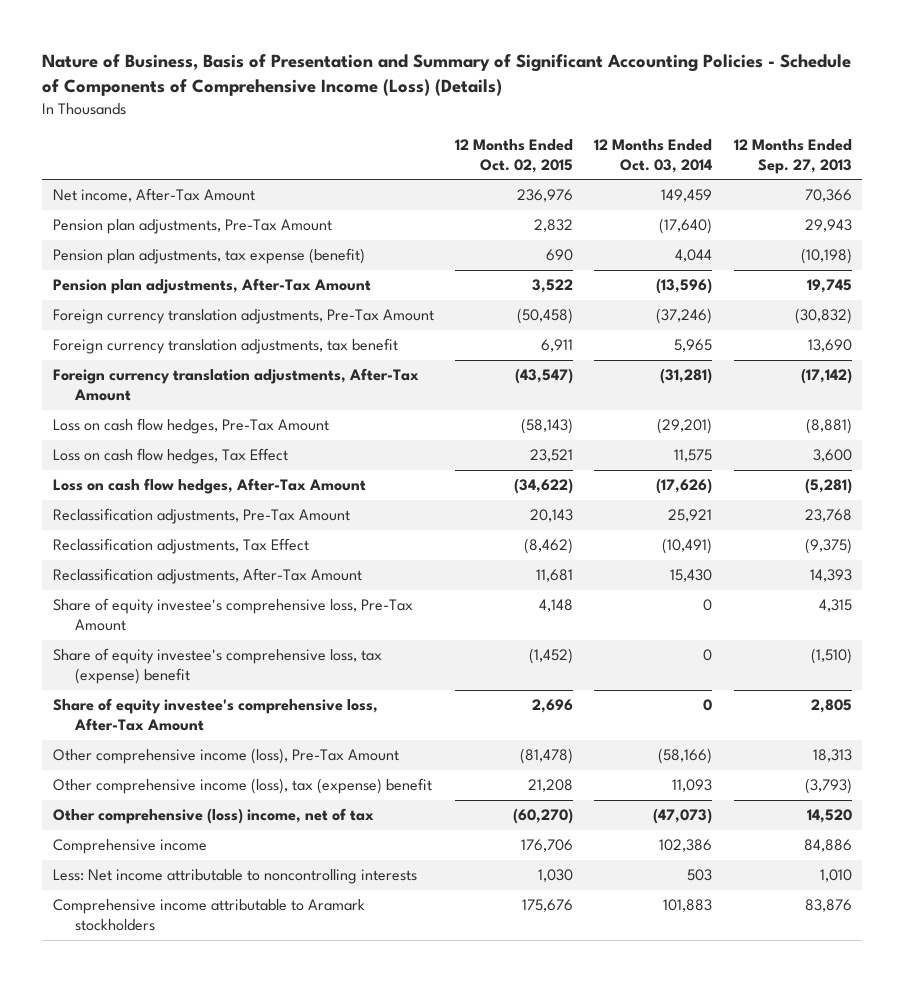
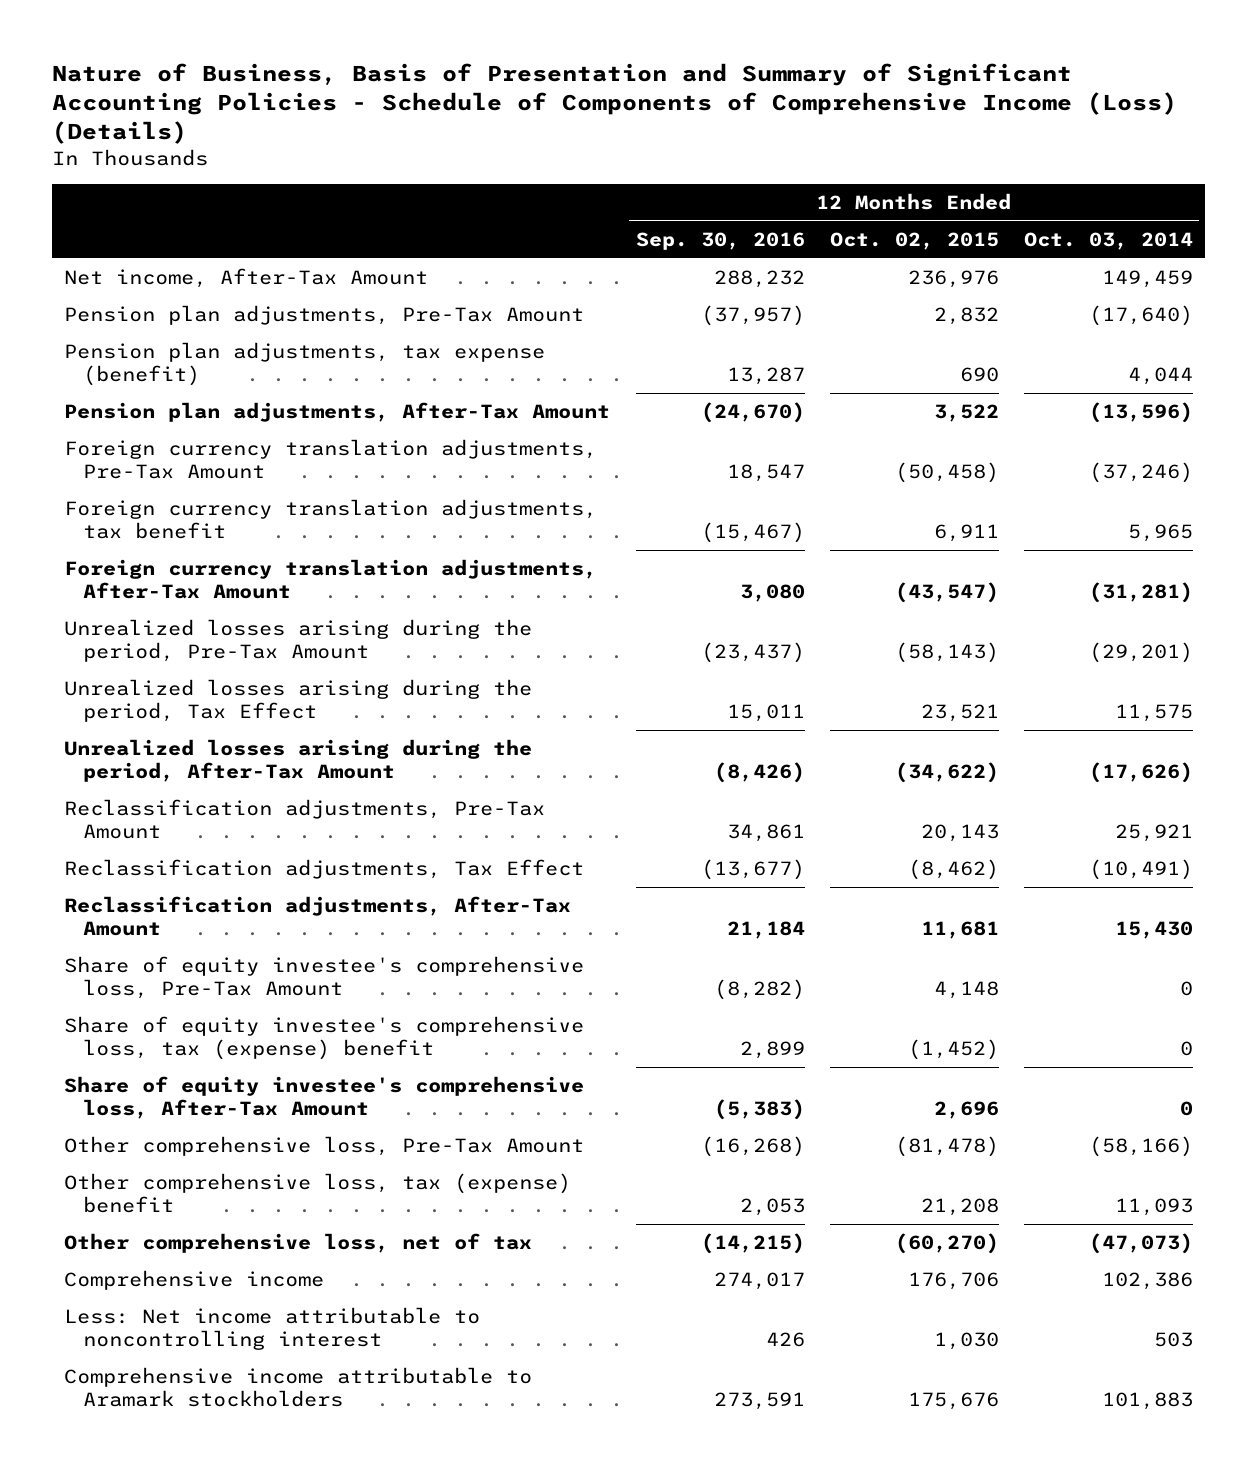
- | 12 Months Ended Oct. 02, 2015 | 12 Months Ended Oct. 03, 2014 | 12 Months Ended Sep. 27, 2013
+ | 12 Months Ended Sep. 30, 2016 | 12 Months Ended Oct. 02, 2015 | 12 Months Ended Oct. 03, 2014
- Loss on cash flow hedges, Pre-Tax Amount | (58,143) | (29,201) | (8,881)
- Loss on cash flow hedges, Tax Effect | 23,521 | 11,575 | 3,600
- Loss on cash flow hedges, After-Tax Amount | (34,622) | (17,626) | (5,281)
+ Unrealized losses arising during the period, Pre-Tax Amount | (23,437) | (58,143) | (29,201)
+ Unrealized losses arising during the period, Tax Effect | 15,011 | 23,521 | 11,575
+ Unrealized losses arising during the period, After-Tax Amount | (8,426) | (34,622) | (17,626)
- Other comprehensive income (loss), Pre-Tax Amount | (81,478) | (58,166) | 18,313
- Other comprehensive income (loss), tax (expense) benefit | 21,208 | 11,093 | (3,793)
- Other comprehensive (loss) income, net of tax | (60,270) | (47,073) | 14,520
+ Other comprehensive loss, Pre-Tax Amount | (16,268) | (81,478) | (58,166)
+ Other comprehensive loss, tax (expense) benefit | 2,053 | 21,208 | 11,093
+ Other comprehensive loss, net of tax | (14,215) | (60,270) | (47,073)
- Less: Net income attributable to noncontrolling interests | 1,030 | 503 | 1,010
+ Less: Net income attributable to noncontrolling interest | 426 | 1,030 | 503

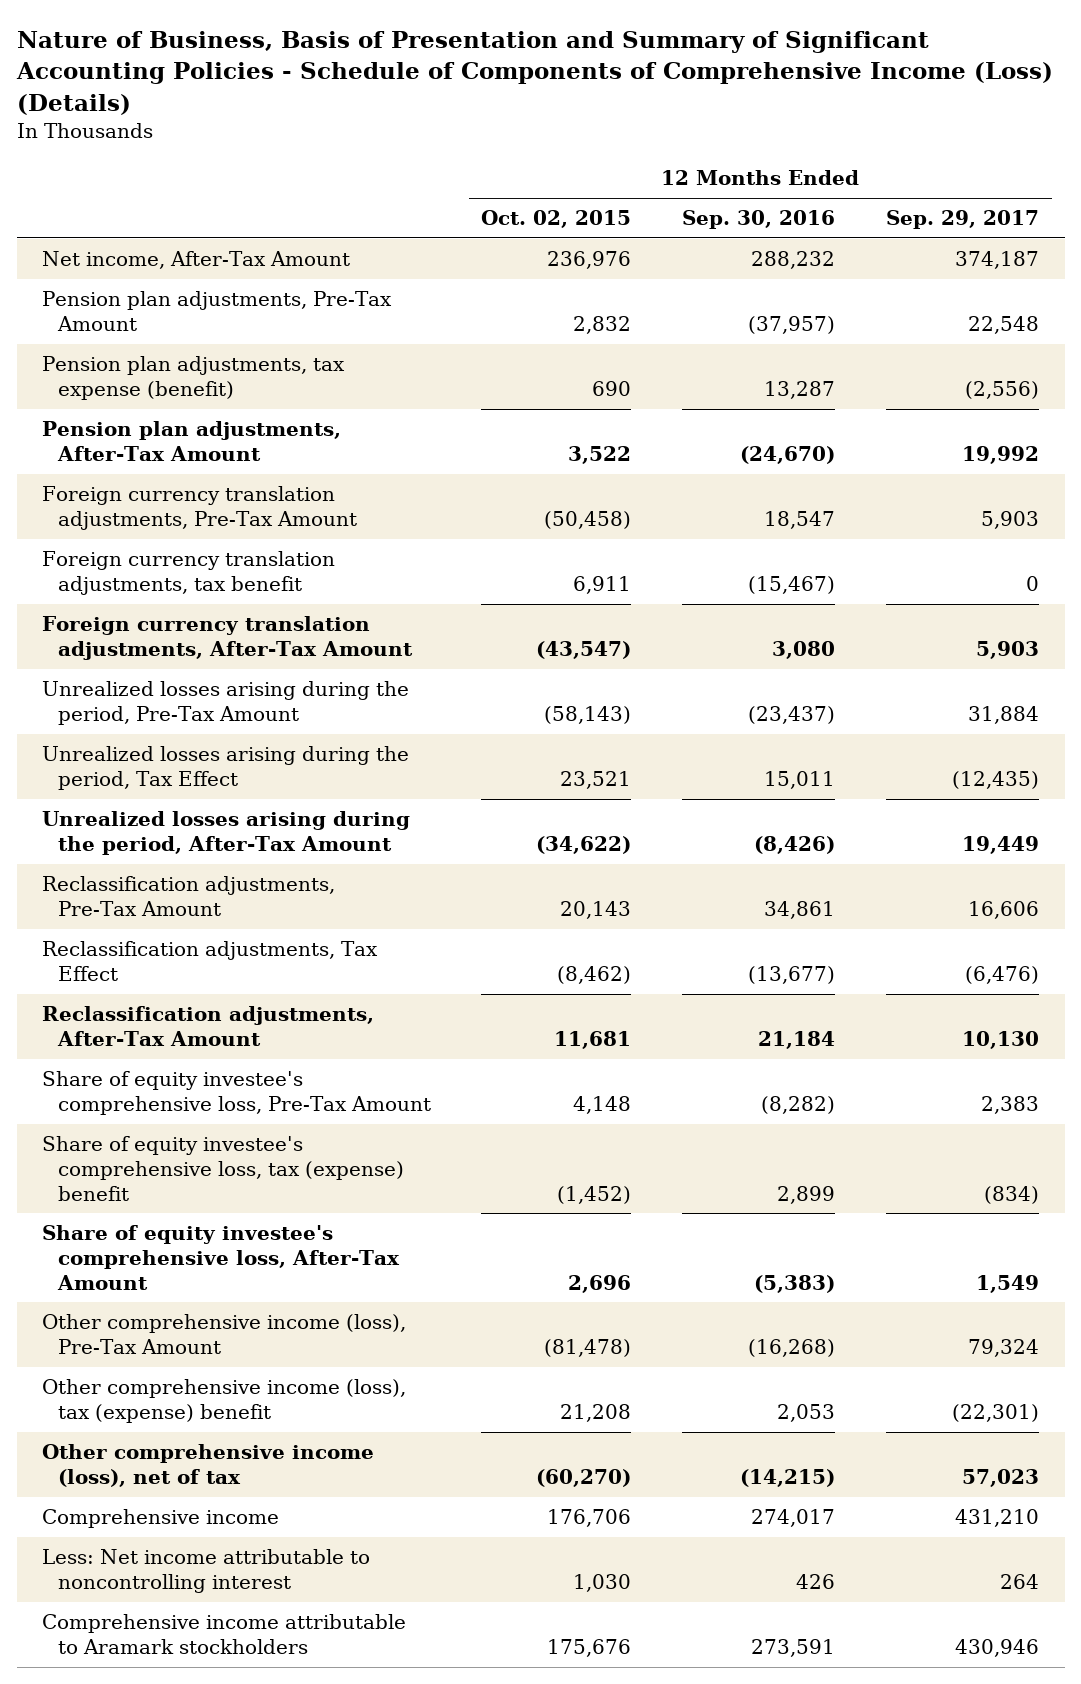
- | 12 Months Ended Sep. 30, 2016 | 12 Months Ended Oct. 02, 2015 | 12 Months Ended Oct. 03, 2014
+ | 12 Months Ended Oct. 02, 2015 | 12 Months Ended Sep. 30, 2016 | 12 Months Ended Sep. 29, 2017
- Other comprehensive loss, Pre-Tax Amount | (16,268) | (81,478) | (58,166)
- Other comprehensive loss, tax (expense) benefit | 2,053 | 21,208 | 11,093
- Other comprehensive loss, net of tax | (14,215) | (60,270) | (47,073)
+ Other comprehensive income (loss), Pre-Tax Amount | (81,478) | (16,268) | 79,324
+ Other comprehensive income (loss), tax (expense) benefit | 21,208 | 2,053 | (22,301)
+ Other comprehensive income (loss), net of tax | (60,270) | (14,215) | 57,023

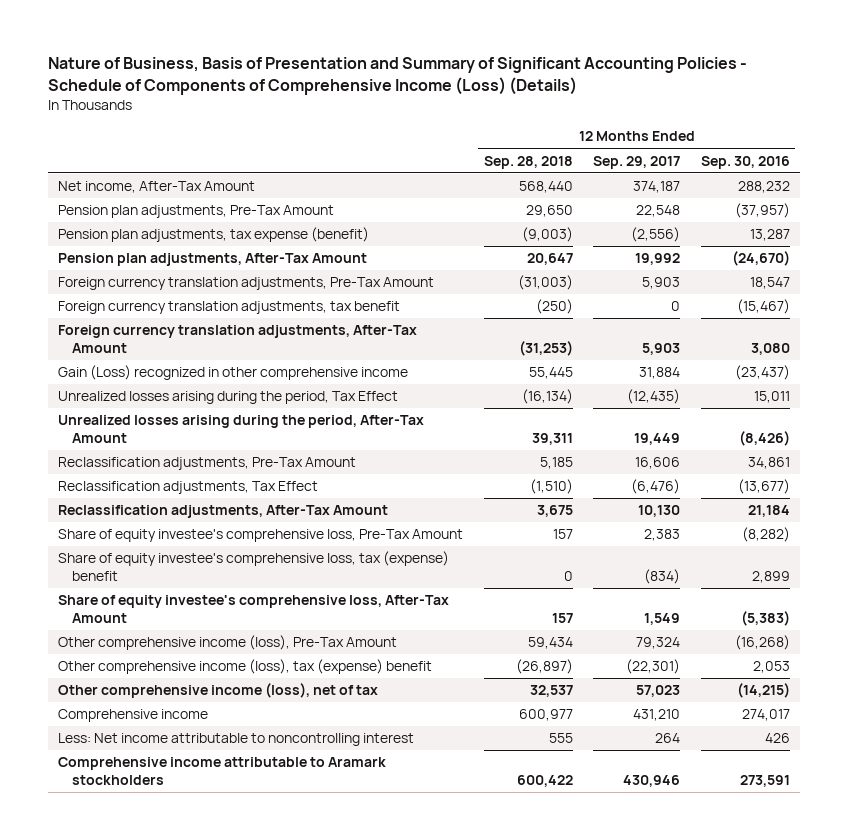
- | 12 Months Ended Oct. 02, 2015 | 12 Months Ended Sep. 30, 2016 | 12 Months Ended Sep. 29, 2017
+ | 12 Months Ended Sep. 28, 2018 | 12 Months Ended Sep. 29, 2017 | 12 Months Ended Sep. 30, 2016
- Unrealized losses arising during the period, Pre-Tax Amount | (58,143) | (23,437) | 31,884
+ Gain (Loss) recognized in other comprehensive income | 55,445 | 31,884 | (23,437)

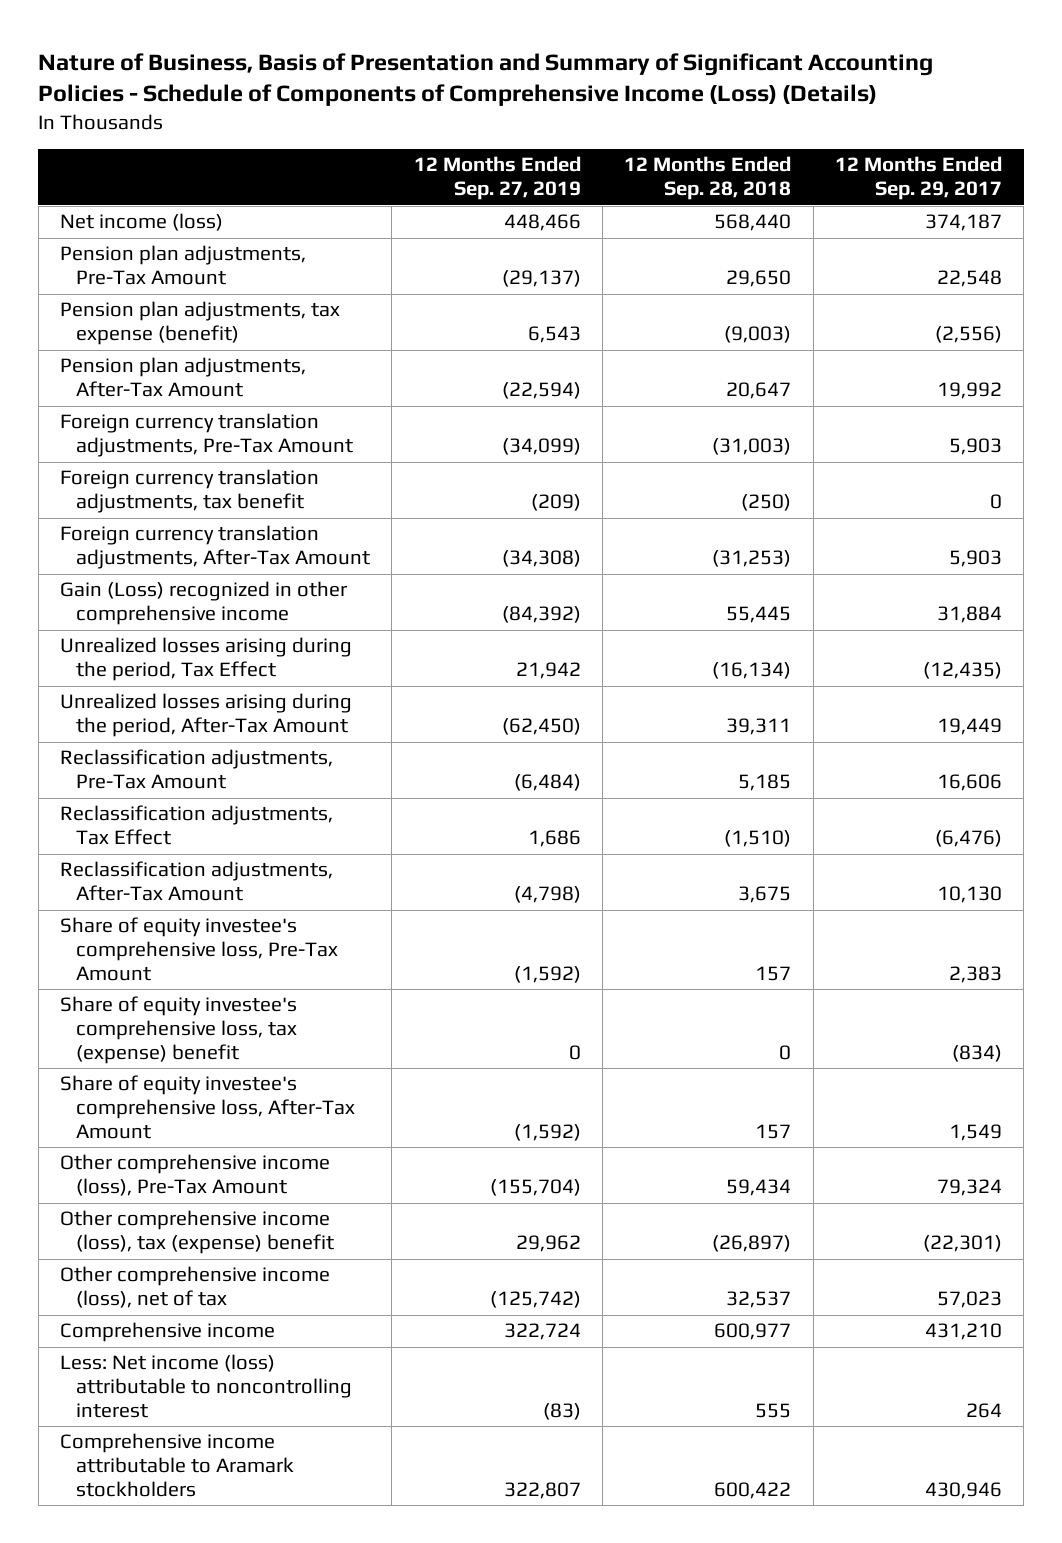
- | 12 Months Ended Sep. 28, 2018 | 12 Months Ended Sep. 29, 2017 | 12 Months Ended Sep. 30, 2016
+ | 12 Months Ended Sep. 27, 2019 | 12 Months Ended Sep. 28, 2018 | 12 Months Ended Sep. 29, 2017
- Net income, After-Tax Amount | 568,440 | 374,187 | 288,232
+ Net income (loss) | 448,466 | 568,440 | 374,187
- Less: Net income attributable to noncontrolling interest | 555 | 264 | 426
+ Less: Net income (loss) attributable to noncontrolling interest | (83) | 555 | 264

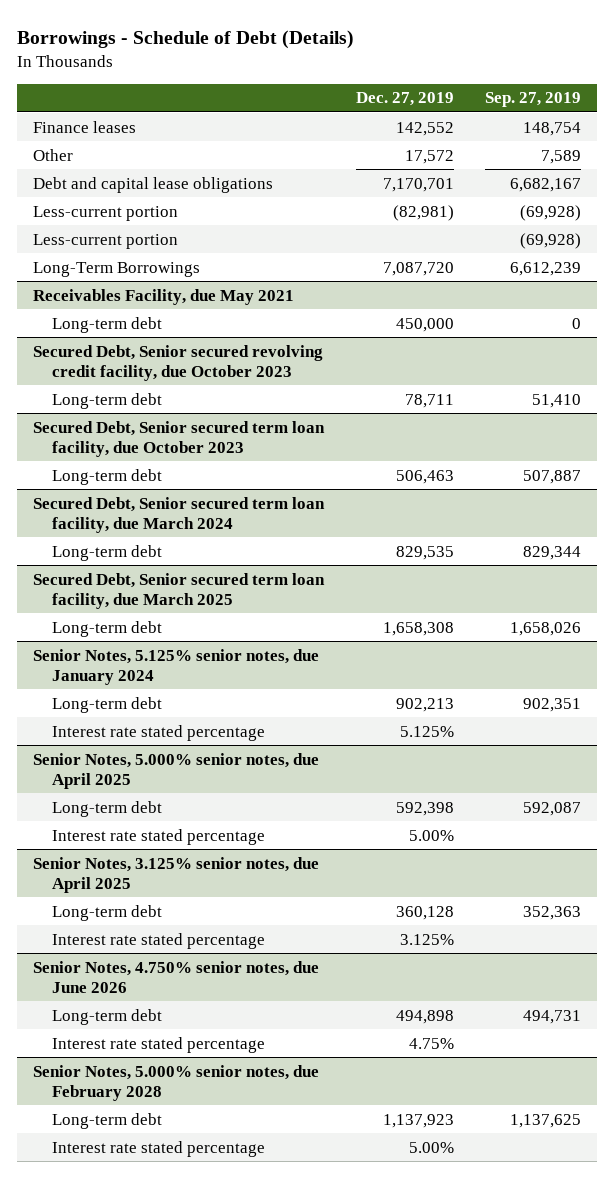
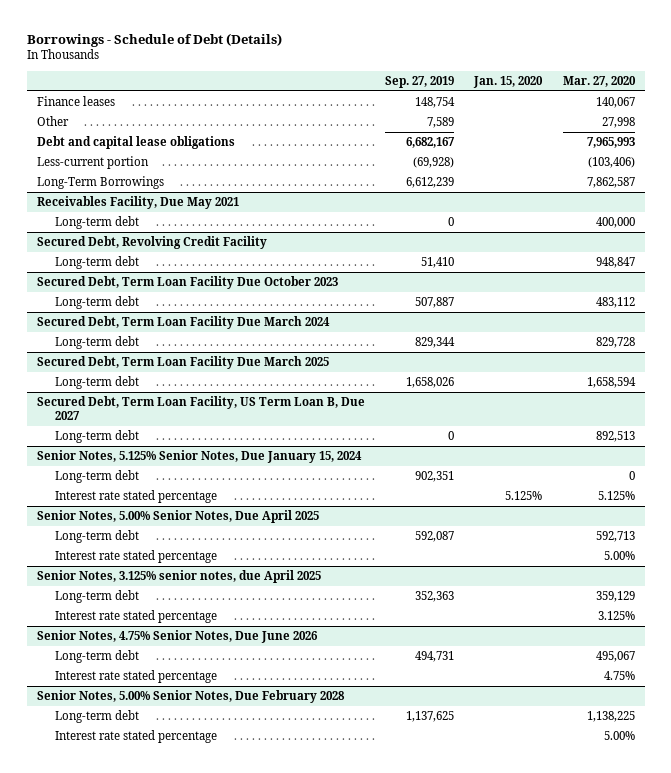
- | Dec. 27, 2019 | Sep. 27, 2019
+ | Sep. 27, 2019 | Jan. 15, 2020 | Mar. 27, 2020
- Less-current portion | | (69,928)
- Receivables Facility, due May 2021
+ Receivables Facility, Due May 2021
- Secured Debt, Senior secured revolving credit facility, due October 2023
+ Secured Debt, Revolving Credit Facility
- Secured Debt, Senior secured term loan facility, due October 2023
+ Secured Debt, Term Loan Facility Due October 2023
- Secured Debt, Senior secured term loan facility, due March 2024
+ Secured Debt, Term Loan Facility Due March 2024
- Secured Debt, Senior secured term loan facility, due March 2025
+ Secured Debt, Term Loan Facility Due March 2025
- Senior Notes, 5.125% senior notes, due January 2024
+ Secured Debt, Term Loan Facility, US Term Loan B, Due 2027
+ Long-term debt | 0 | | 892,513
+ Senior Notes, 5.125% Senior Notes, Due January 15, 2024
- Senior Notes, 5.000% senior notes, due April 2025
+ Senior Notes, 5.00% Senior Notes, Due April 2025
- Senior Notes, 4.750% senior notes, due June 2026
+ Senior Notes, 4.75% Senior Notes, Due June 2026
- Senior Notes, 5.000% senior notes, due February 2028
+ Senior Notes, 5.00% Senior Notes, Due February 2028

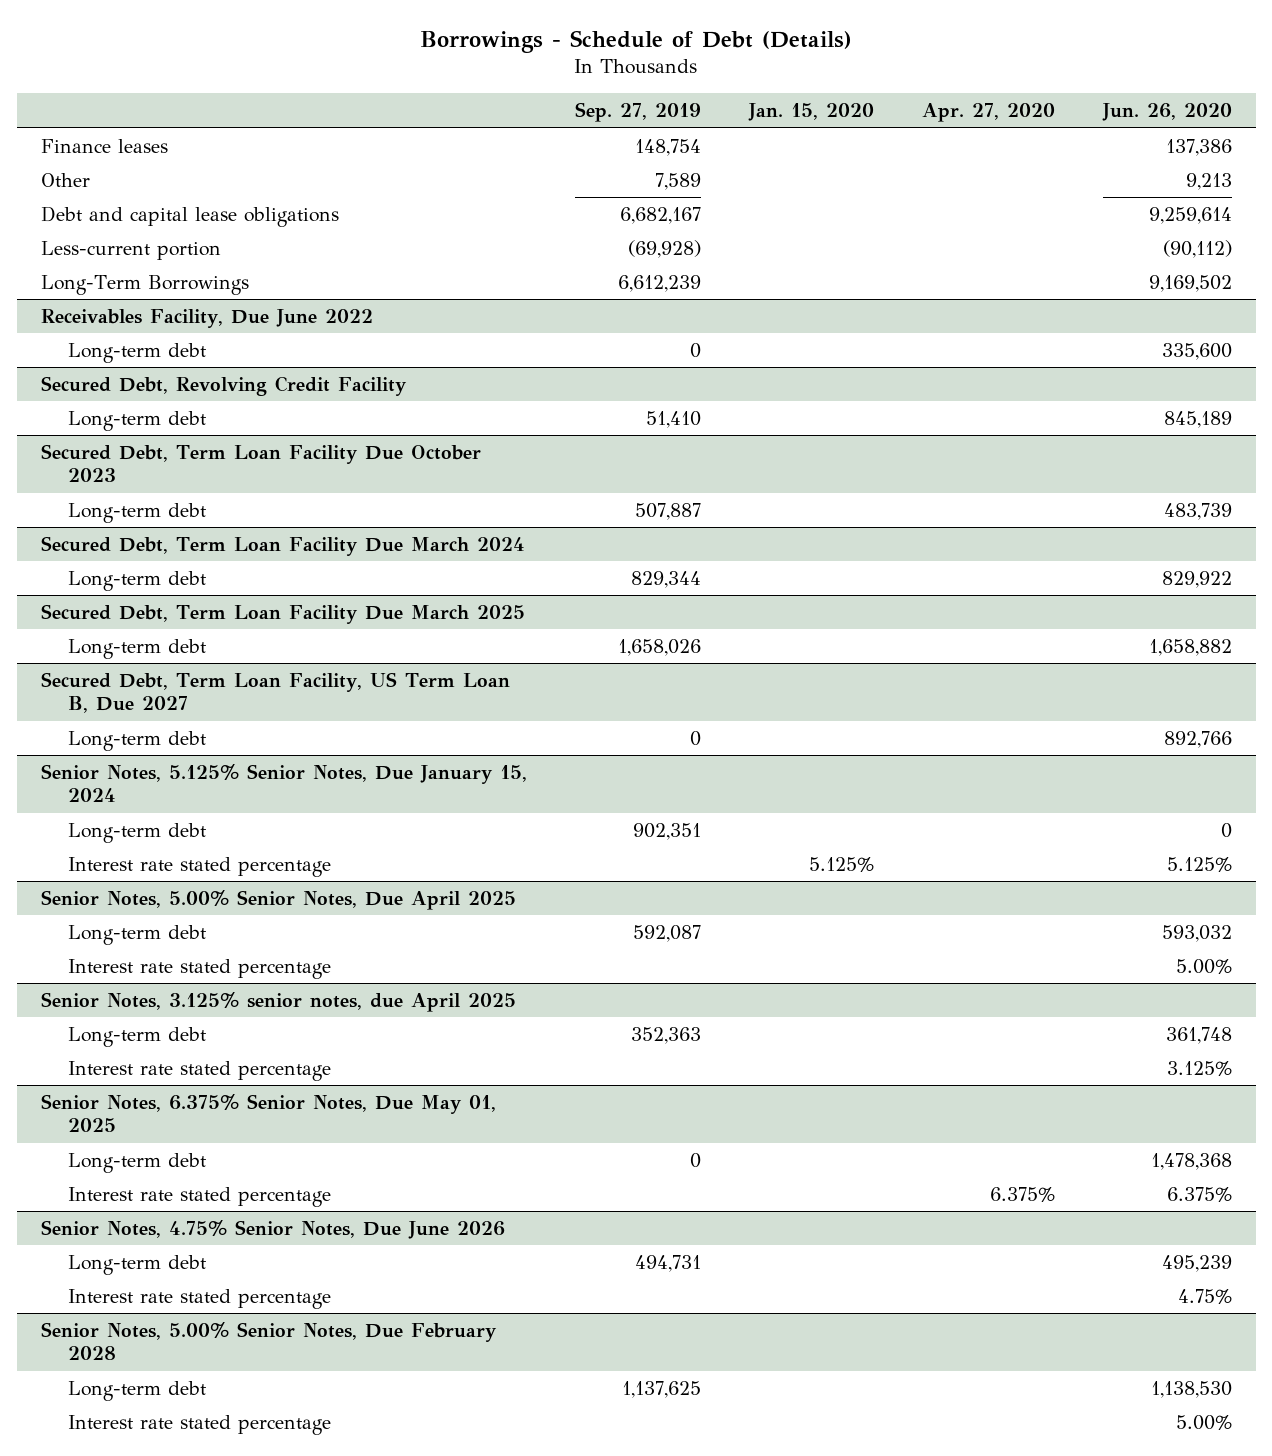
- | Sep. 27, 2019 | Jan. 15, 2020 | Mar. 27, 2020
+ | Sep. 27, 2019 | Jan. 15, 2020 | Apr. 27, 2020 | Jun. 26, 2020
- Receivables Facility, Due May 2021
+ Receivables Facility, Due June 2022
+ Senior Notes, 6.375% Senior Notes, Due May 01, 2025
+ Long-term debt | 0 | | | 1,478,368
+ Interest rate stated percentage | | | 6.375% | 6.375%

